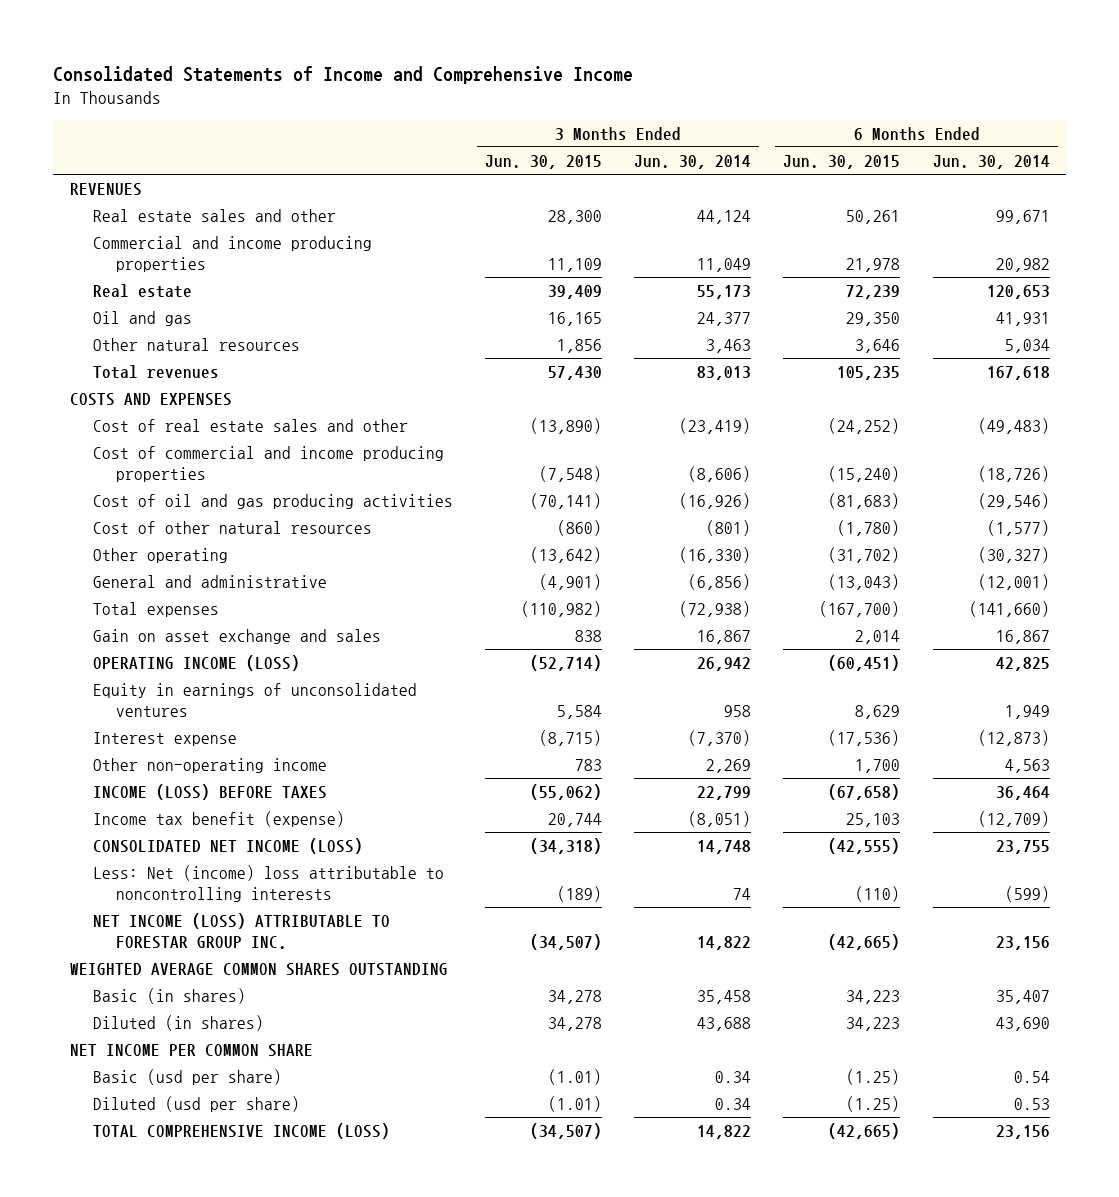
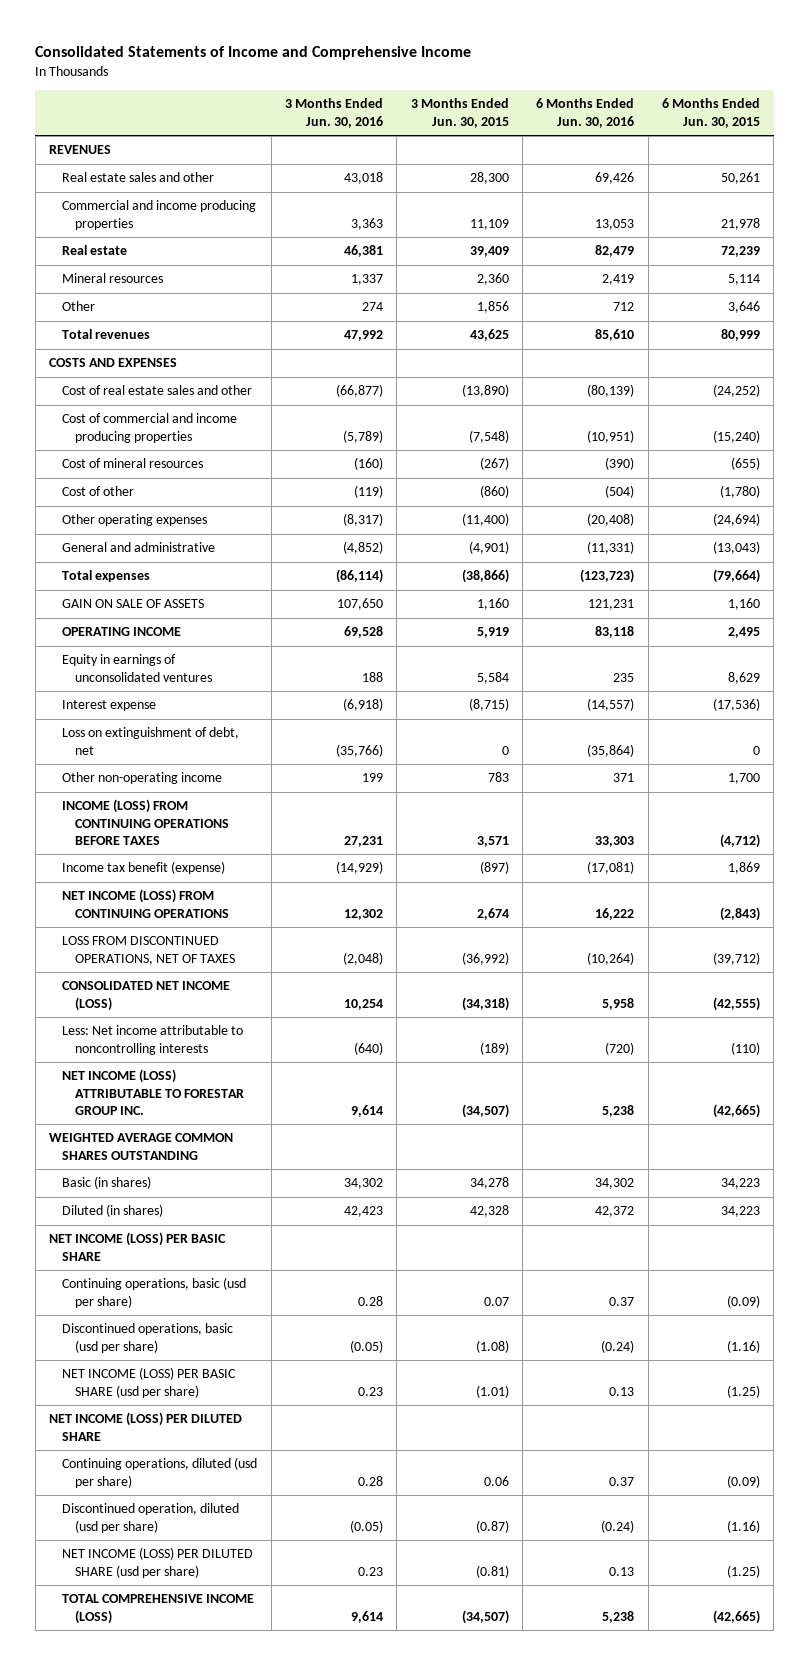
- | 3 Months Ended Jun. 30, 2015 | 3 Months Ended Jun. 30, 2014 | 6 Months Ended Jun. 30, 2015 | 6 Months Ended Jun. 30, 2014
+ | 3 Months Ended Jun. 30, 2016 | 3 Months Ended Jun. 30, 2015 | 6 Months Ended Jun. 30, 2016 | 6 Months Ended Jun. 30, 2015
- Oil and gas | 16,165 | 24,377 | 29,350 | 41,931
- Other natural resources | 1,856 | 3,463 | 3,646 | 5,034
- Total revenues | 57,430 | 83,013 | 105,235 | 167,618
+ Mineral resources | 1,337 | 2,360 | 2,419 | 5,114
+ Other | 274 | 1,856 | 712 | 3,646
+ Total revenues | 47,992 | 43,625 | 85,610 | 80,999
- Cost of oil and gas producing activities | (70,141) | (16,926) | (81,683) | (29,546)
- Cost of other natural resources | (860) | (801) | (1,780) | (1,577)
- Other operating | (13,642) | (16,330) | (31,702) | (30,327)
+ Cost of mineral resources | (160) | (267) | (390) | (655)
+ Cost of other | (119) | (860) | (504) | (1,780)
+ Other operating expenses | (8,317) | (11,400) | (20,408) | (24,694)
- Total expenses | (110,982) | (72,938) | (167,700) | (141,660)
- Gain on asset exchange and sales | 838 | 16,867 | 2,014 | 16,867
- OPERATING INCOME (LOSS) | (52,714) | 26,942 | (60,451) | 42,825
+ Total expenses | (86,114) | (38,866) | (123,723) | (79,664)
+ GAIN ON SALE OF ASSETS | 107,650 | 1,160 | 121,231 | 1,160
+ OPERATING INCOME | 69,528 | 5,919 | 83,118 | 2,495
+ Loss on extinguishment of debt, net | (35,766) | 0 | (35,864) | 0
- INCOME (LOSS) BEFORE TAXES | (55,062) | 22,799 | (67,658) | 36,464
- Income tax benefit (expense) | 20,744 | (8,051) | 25,103 | (12,709)
+ INCOME (LOSS) FROM CONTINUING OPERATIONS BEFORE TAXES | 27,231 | 3,571 | 33,303 | (4,712)
+ Income tax benefit (expense) | (14,929) | (897) | (17,081) | 1,869
+ NET INCOME (LOSS) FROM CONTINUING OPERATIONS | 12,302 | 2,674 | 16,222 | (2,843)
+ LOSS FROM DISCONTINUED OPERATIONS, NET OF TAXES | (2,048) | (36,992) | (10,264) | (39,712)
- Less: Net (income) loss attributable to noncontrolling interests | (189) | 74 | (110) | (599)
+ Less: Net income attributable to noncontrolling interests | (640) | (189) | (720) | (110)
- Diluted (in shares) | 34,278 | 43,688 | 34,223 | 43,690
- NET INCOME PER COMMON SHARE
- Basic (usd per share) | (1.01) | 0.34 | (1.25) | 0.54
- Diluted (usd per share) | (1.01) | 0.34 | (1.25) | 0.53
+ Diluted (in shares) | 42,423 | 42,328 | 42,372 | 34,223
+ NET INCOME (LOSS) PER BASIC SHARE
+ Continuing operations, basic (usd per share) | 0.28 | 0.07 | 0.37 | (0.09)
+ Discontinued operations, basic (usd per share) | (0.05) | (1.08) | (0.24) | (1.16)
+ NET INCOME (LOSS) PER BASIC SHARE (usd per share) | 0.23 | (1.01) | 0.13 | (1.25)
+ NET INCOME (LOSS) PER DILUTED SHARE
+ Continuing operations, diluted (usd per share) | 0.28 | 0.06 | 0.37 | (0.09)
+ Discontinued operation, diluted (usd per share) | (0.05) | (0.87) | (0.24) | (1.16)
+ NET INCOME (LOSS) PER DILUTED SHARE (usd per share) | 0.23 | (0.81) | 0.13 | (1.25)

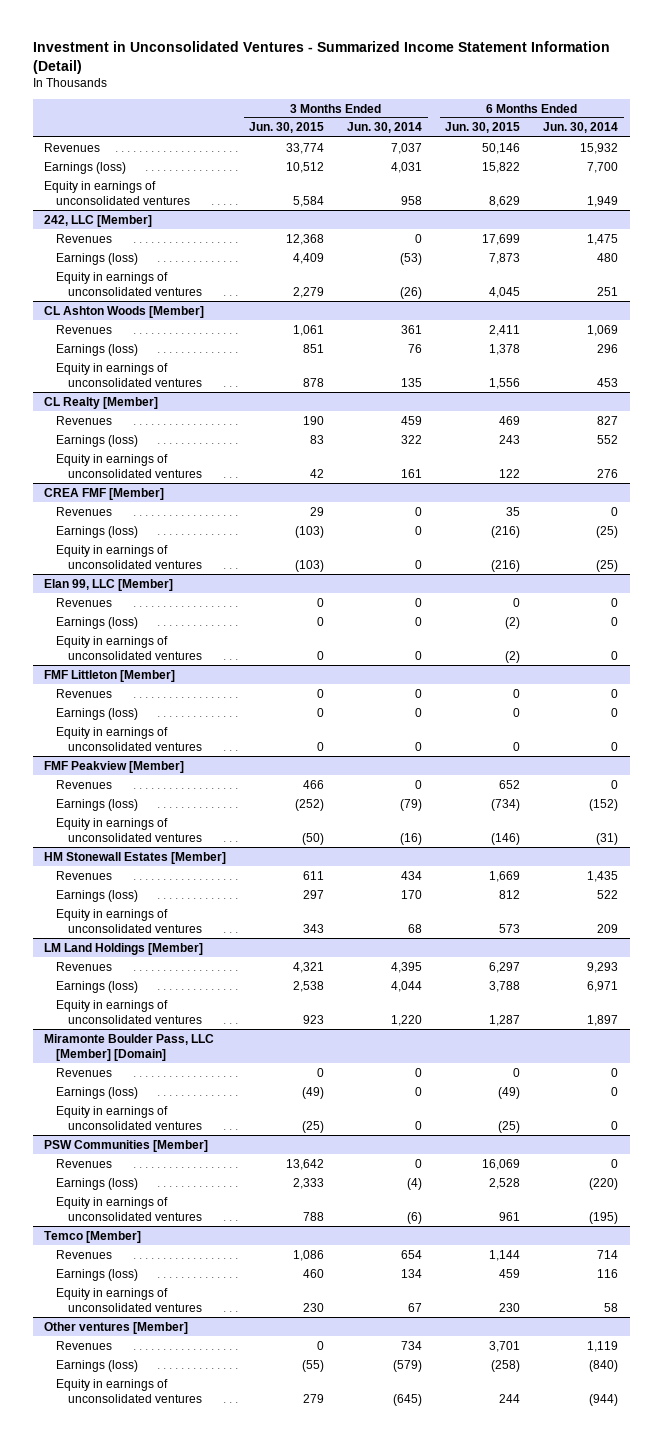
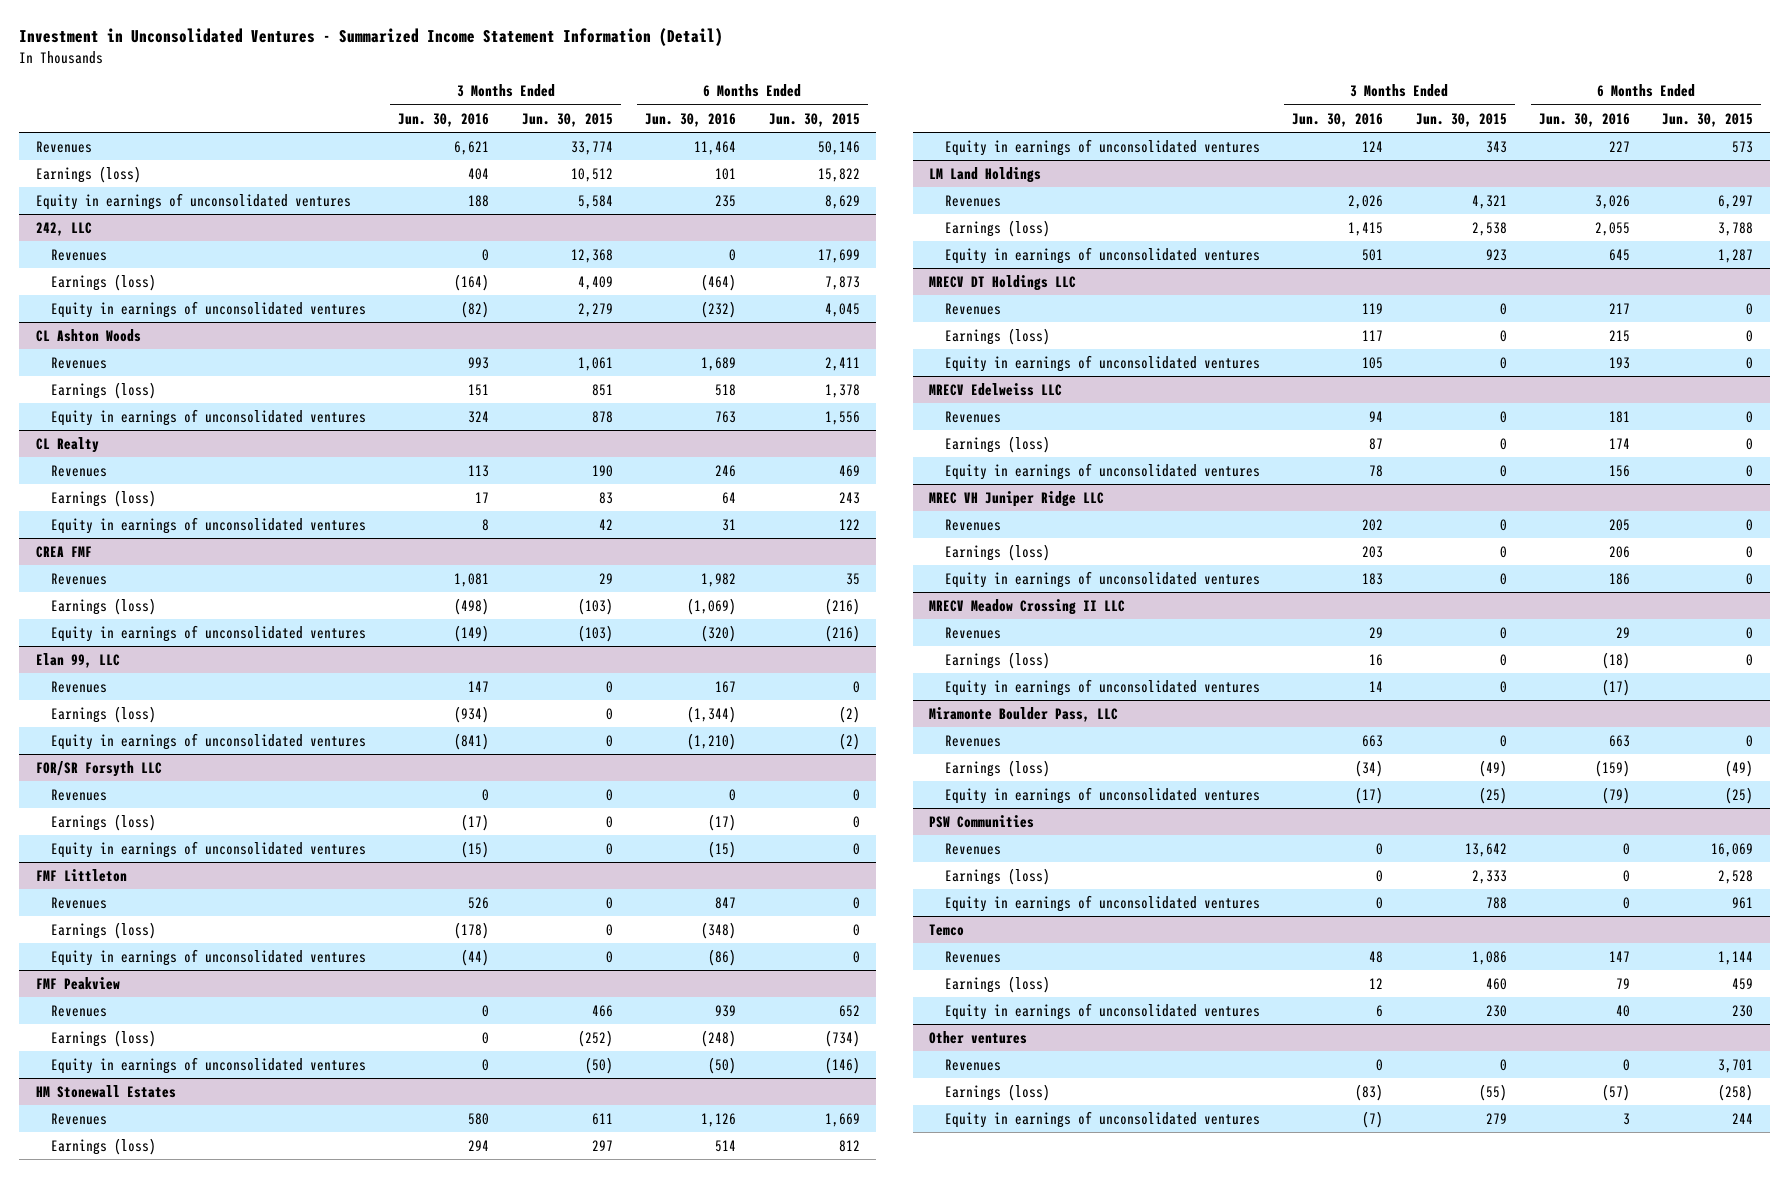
- | 3 Months Ended Jun. 30, 2015 | 3 Months Ended Jun. 30, 2014 | 6 Months Ended Jun. 30, 2015 | 6 Months Ended Jun. 30, 2014
+ | 3 Months Ended Jun. 30, 2016 | 3 Months Ended Jun. 30, 2015 | 6 Months Ended Jun. 30, 2016 | 6 Months Ended Jun. 30, 2015
- 242, LLC [Member]
+ 242, LLC
- CL Ashton Woods [Member]
+ CL Ashton Woods
- CL Realty [Member]
+ CL Realty
- CREA FMF [Member]
+ CREA FMF
- Elan 99, LLC [Member]
+ Elan 99, LLC
- FMF Littleton [Member]
+ FOR/SR Forsyth LLC
- FMF Peakview [Member]
+ FMF Littleton
+ Revenues | 526 | 0 | 847 | 0
+ Earnings (loss) | (178) | 0 | (348) | 0
+ Equity in earnings of unconsolidated ventures | (44) | 0 | (86) | 0
+ FMF Peakview
- HM Stonewall Estates [Member]
+ HM Stonewall Estates
- LM Land Holdings [Member]
+ LM Land Holdings
- Miramonte Boulder Pass, LLC [Member] [Domain]
+ MRECV DT Holdings LLC
+ Earnings (loss) | 117 | 0 | 215 | 0
+ Equity in earnings of unconsolidated ventures | 105 | 0 | 193 | 0
+ MRECV Edelweiss LLC
+ Revenues | 94 | 0 | 181 | 0
+ Earnings (loss) | 87 | 0 | 174 | 0
+ Equity in earnings of unconsolidated ventures | 78 | 0 | 156 | 0
+ MREC VH Juniper Ridge LLC
+ Revenues | 202 | 0 | 205 | 0
+ Earnings (loss) | 203 | 0 | 206 | 0
+ Equity in earnings of unconsolidated ventures | 183 | 0 | 186 | 0
+ MRECV Meadow Crossing II LLC
+ Revenues | 29 | 0 | 29 | 0
+ Earnings (loss) | 16 | 0 | (18) | 0
+ Equity in earnings of unconsolidated ventures | 14 | 0 | (17) |
+ Miramonte Boulder Pass, LLC
+ Revenues | 663 | 0 | 663 | 0
- PSW Communities [Member]
+ PSW Communities
- Temco [Member]
+ Temco
- Other ventures [Member]
+ Other ventures

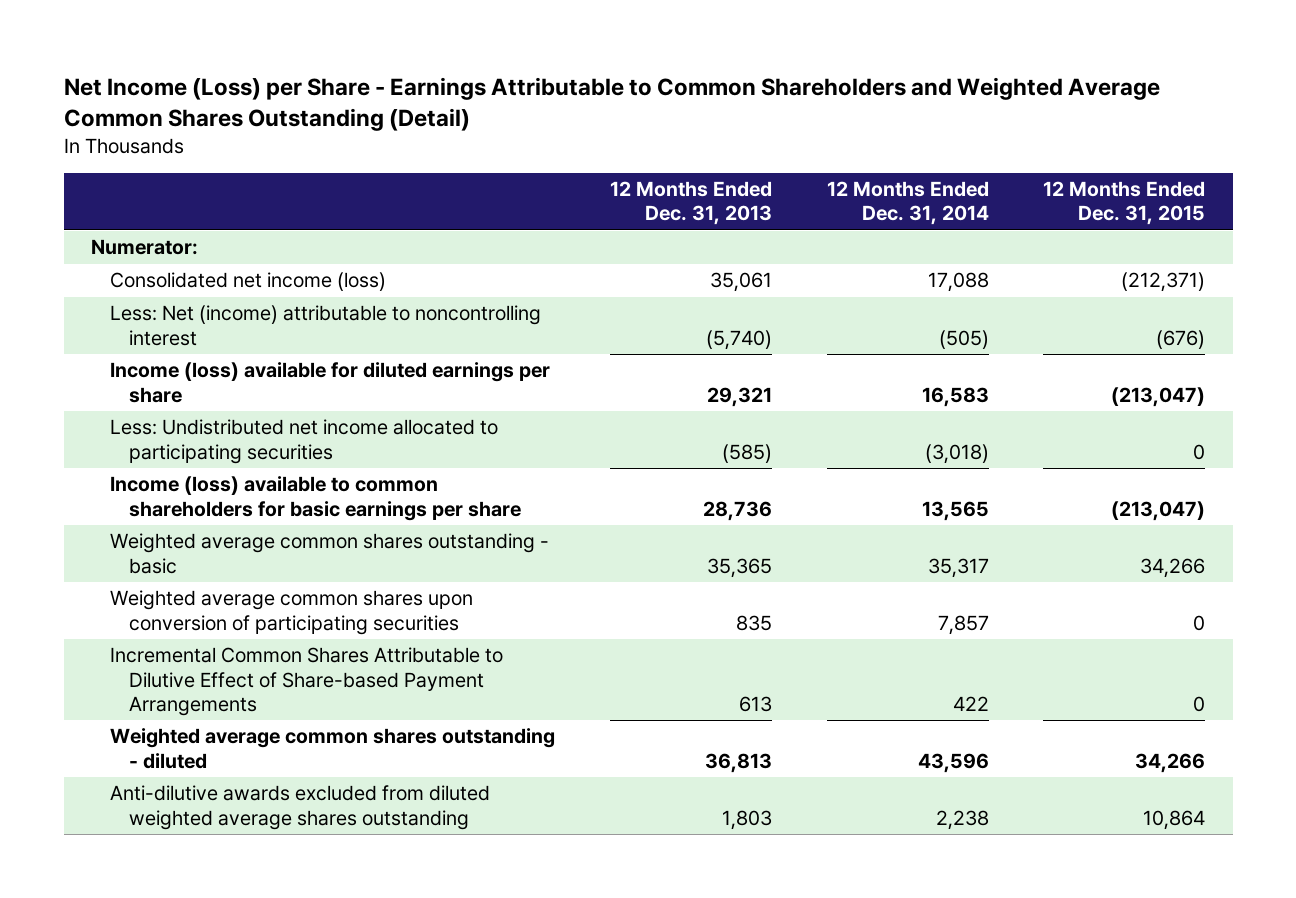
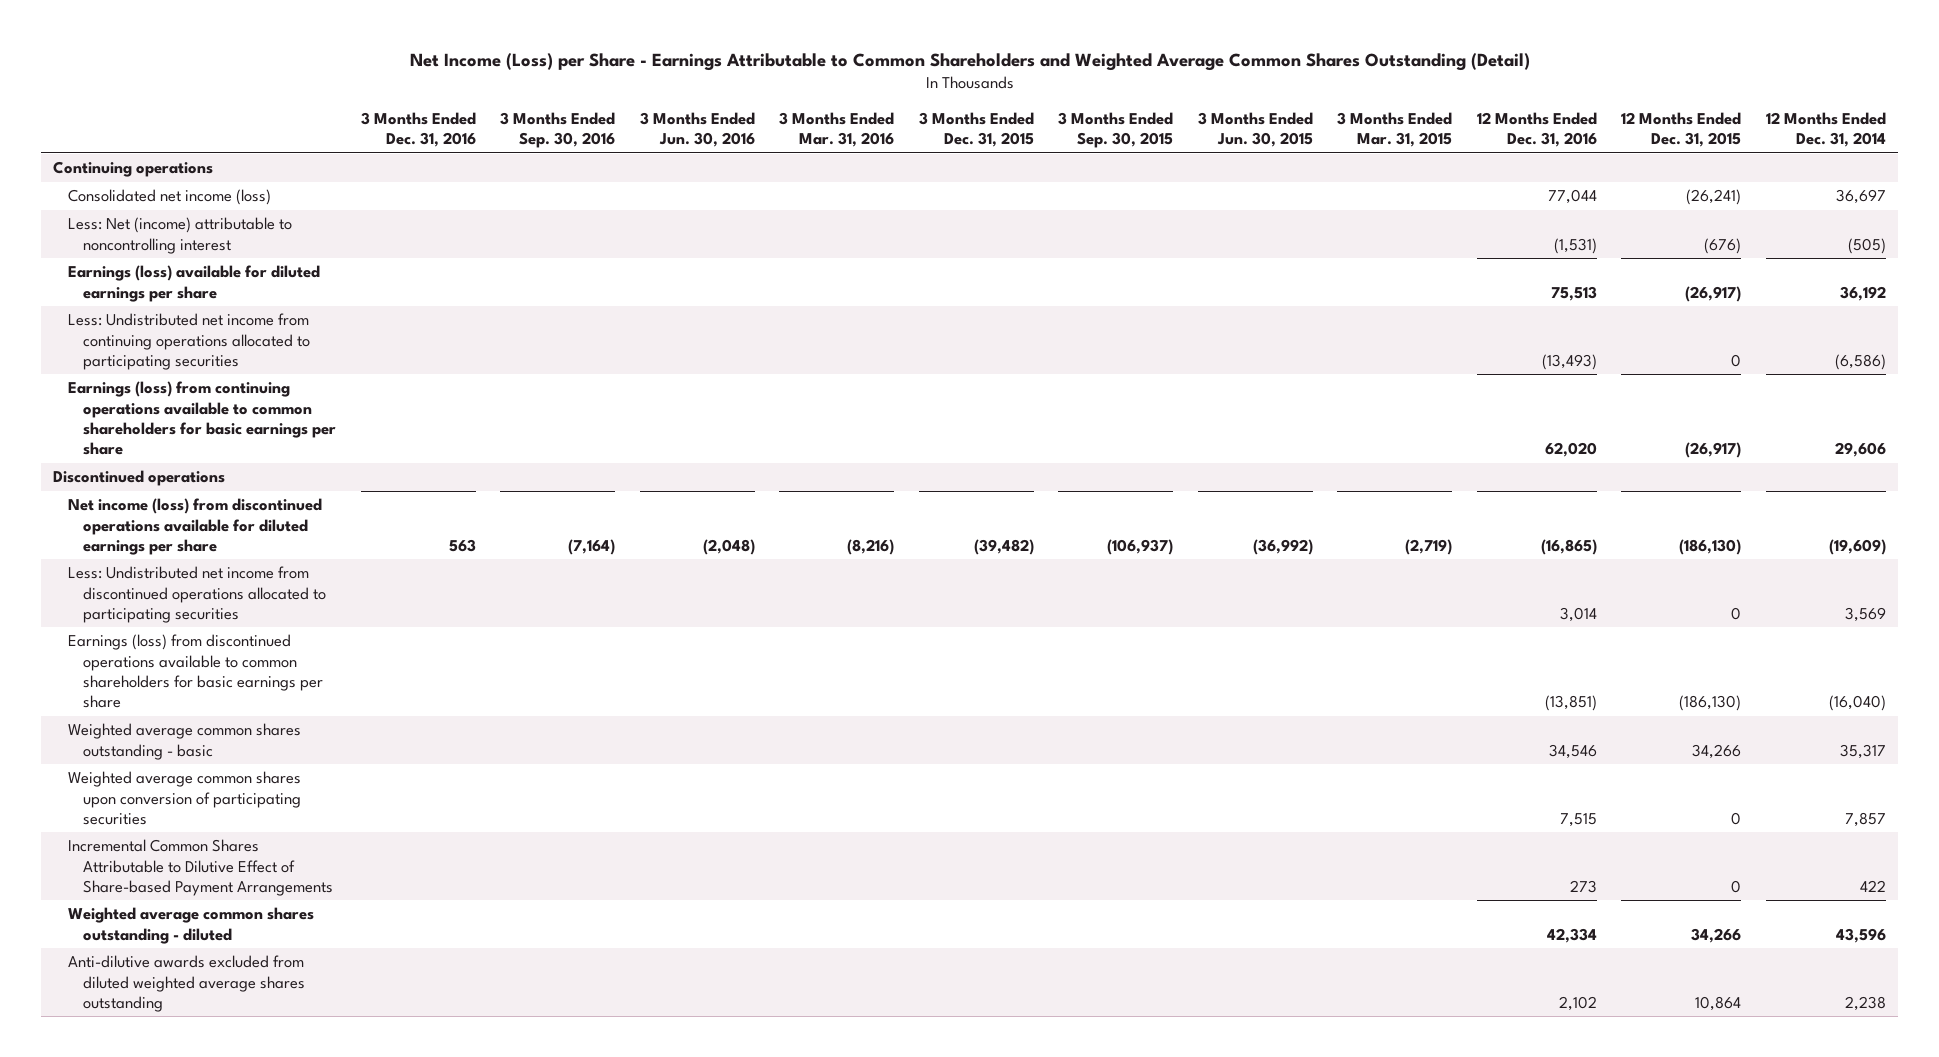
- | 12 Months Ended Dec. 31, 2013 | 12 Months Ended Dec. 31, 2014 | 12 Months Ended Dec. 31, 2015
+ | 3 Months Ended Dec. 31, 2016 | 3 Months Ended Sep. 30, 2016 | 3 Months Ended Jun. 30, 2016 | 3 Months Ended Mar. 31, 2016 | 3 Months Ended Dec. 31, 2015 | 3 Months Ended Sep. 30, 2015 | 3 Months Ended Jun. 30, 2015 | 3 Months Ended Mar. 31, 2015 | 12 Months Ended Dec. 31, 2016 | 12 Months Ended Dec. 31, 2015 | 12 Months Ended Dec. 31, 2014
- Numerator:
- Consolidated net income (loss) | 35,061 | 17,088 | (212,371)
+ Continuing operations
+ Consolidated net income (loss) | | | | | | | | | 77,044 | (26,241) | 36,697
- Income (loss) available for diluted earnings per share | 29,321 | 16,583 | (213,047)
- Less: Undistributed net income allocated to participating securities | (585) | (3,018) | 0
- Income (loss) available to common shareholders for basic earnings per share | 28,736 | 13,565 | (213,047)
+ Earnings (loss) available for diluted earnings per share | | | | | | | | | 75,513 | (26,917) | 36,192
+ Less: Undistributed net income from continuing operations allocated to participating securities | | | | | | | | | (13,493) | 0 | (6,586)
+ Earnings (loss) from continuing operations available to common shareholders for basic earnings per share | | | | | | | | | 62,020 | (26,917) | 29,606
+ Discontinued operations
+ Net income (loss) from discontinued operations available for diluted earnings per share | 563 | (7,164) | (2,048) | (8,216) | (39,482) | (106,937) | (36,992) | (2,719) | (16,865) | (186,130) | (19,609)
+ Less: Undistributed net income from discontinued operations allocated to participating securities | | | | | | | | | 3,014 | 0 | 3,569
+ Earnings (loss) from discontinued operations available to common shareholders for basic earnings per share | | | | | | | | | (13,851) | (186,130) | (16,040)

